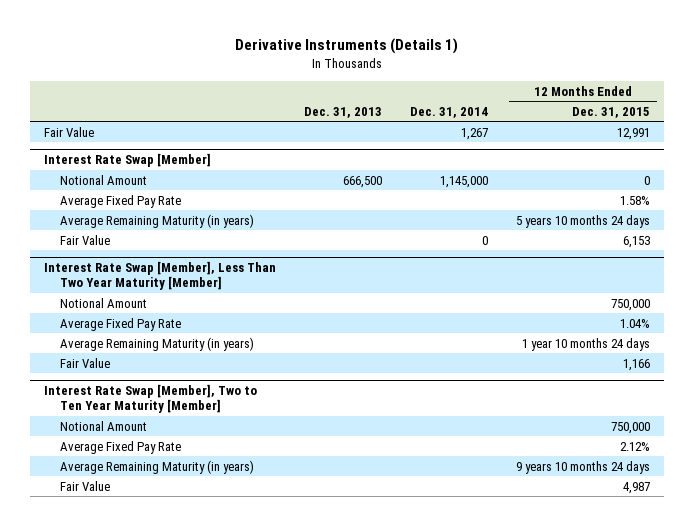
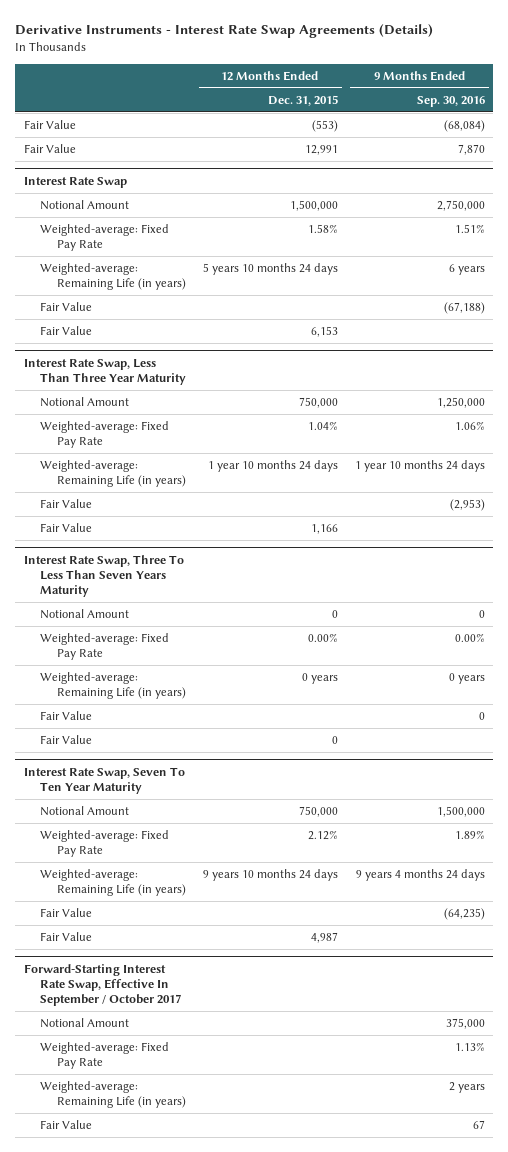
- Derivative Instruments (Details 1)
+ Derivative Instruments - Interest Rate Swap Agreements (Details)
- | Dec. 31, 2013 | Dec. 31, 2014 | 12 Months Ended Dec. 31, 2015
+ | 12 Months Ended Dec. 31, 2015 | 9 Months Ended Sep. 30, 2016
+ Fair Value | (553) | (68,084)
- Interest Rate Swap [Member]
- Notional Amount | 666,500 | 1,145,000 | 0
- Average Fixed Pay Rate | | | 1.58%
- Average Remaining Maturity (in years) | | | 5 years 10 months 24 days
+ Interest Rate Swap
+ Notional Amount | 1,500,000 | 2,750,000
+ Weighted-average: Fixed Pay Rate | 1.58% | 1.51%
+ Weighted-average: Remaining Life (in years) | 5 years 10 months 24 days | 6 years
+ Fair Value | | (67,188)
- Interest Rate Swap [Member], Less Than Two Year Maturity [Member]
+ Interest Rate Swap, Less Than Three Year Maturity
- Average Fixed Pay Rate | | | 1.04%
- Average Remaining Maturity (in years) | | | 1 year 10 months 24 days
+ Weighted-average: Fixed Pay Rate | 1.04% | 1.06%
+ Weighted-average: Remaining Life (in years) | 1 year 10 months 24 days | 1 year 10 months 24 days
+ Fair Value | | (2,953)
- Interest Rate Swap [Member], Two to Ten Year Maturity [Member]
+ Interest Rate Swap, Three To Less Than Seven Years Maturity
+ Notional Amount | 0 | 0
+ Weighted-average: Fixed Pay Rate | 0.00% | 0.00%
+ Weighted-average: Remaining Life (in years) | 0 years | 0 years
+ Fair Value | | 0
+ Fair Value | 0 |
+ Interest Rate Swap, Seven To Ten Year Maturity
- Average Fixed Pay Rate | | | 2.12%
- Average Remaining Maturity (in years) | | | 9 years 10 months 24 days
+ Weighted-average: Fixed Pay Rate | 2.12% | 1.89%
+ Weighted-average: Remaining Life (in years) | 9 years 10 months 24 days | 9 years 4 months 24 days
+ Fair Value | | (64,235)
+ Forward-Starting Interest Rate Swap, Effective In September / October 2017
+ Notional Amount | | 375,000
+ Weighted-average: Fixed Pay Rate | | 1.13%
+ Weighted-average: Remaining Life (in years) | | 2 years
+ Fair Value | | 67

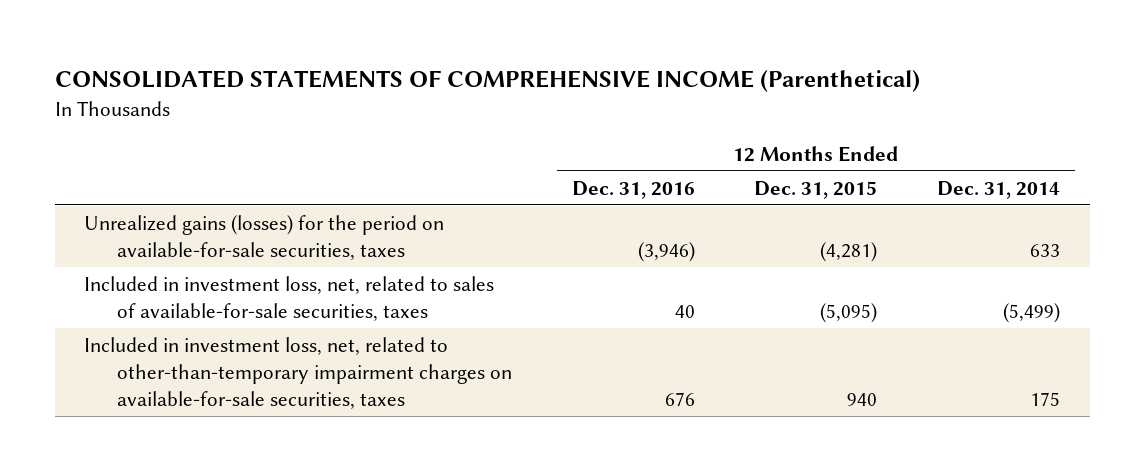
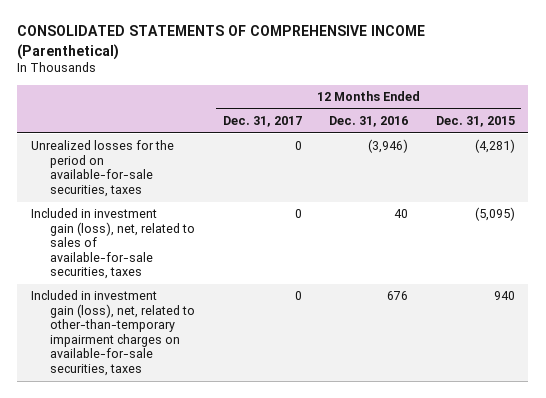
- | 12 Months Ended Dec. 31, 2016 | 12 Months Ended Dec. 31, 2015 | 12 Months Ended Dec. 31, 2014
+ | 12 Months Ended Dec. 31, 2017 | 12 Months Ended Dec. 31, 2016 | 12 Months Ended Dec. 31, 2015
- Unrealized gains (losses) for the period on available-for-sale securities, taxes | (3,946) | (4,281) | 633
- Included in investment loss, net, related to sales of available-for-sale securities, taxes | 40 | (5,095) | (5,499)
- Included in investment loss, net, related to other-than-temporary impairment charges on available-for-sale securities, taxes | 676 | 940 | 175
+ Unrealized losses for the period on available-for-sale securities, taxes | 0 | (3,946) | (4,281)
+ Included in investment gain (loss), net, related to sales of available-for-sale securities, taxes | 0 | 40 | (5,095)
+ Included in investment gain (loss), net, related to other-than-temporary impairment charges on available-for-sale securities, taxes | 0 | 676 | 940

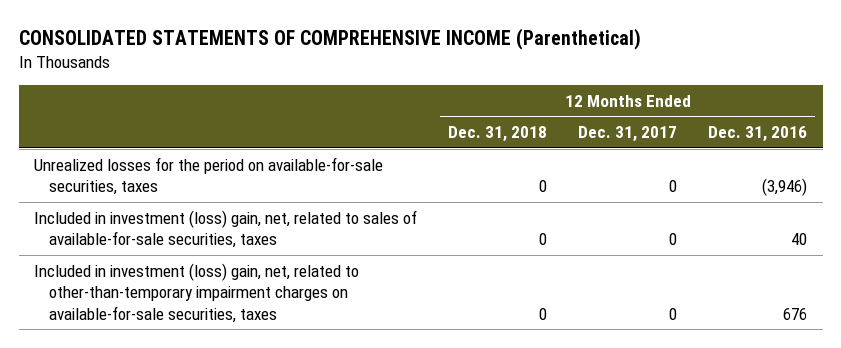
- | 12 Months Ended Dec. 31, 2017 | 12 Months Ended Dec. 31, 2016 | 12 Months Ended Dec. 31, 2015
+ | 12 Months Ended Dec. 31, 2018 | 12 Months Ended Dec. 31, 2017 | 12 Months Ended Dec. 31, 2016
- Included in investment gain (loss), net, related to sales of available-for-sale securities, taxes | 0 | 40 | (5,095)
- Included in investment gain (loss), net, related to other-than-temporary impairment charges on available-for-sale securities, taxes | 0 | 676 | 940
+ Included in investment (loss) gain, net, related to sales of available-for-sale securities, taxes | 0 | 0 | 40
+ Included in investment (loss) gain, net, related to other-than-temporary impairment charges on available-for-sale securities, taxes | 0 | 0 | 676

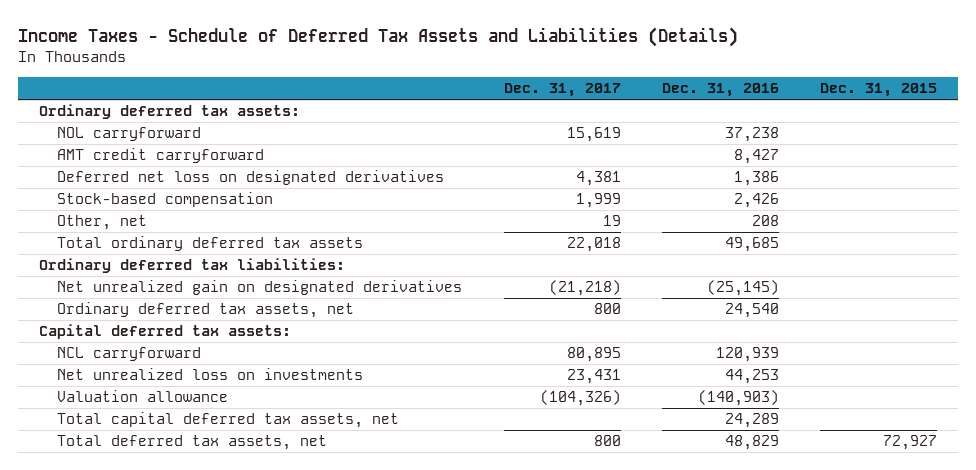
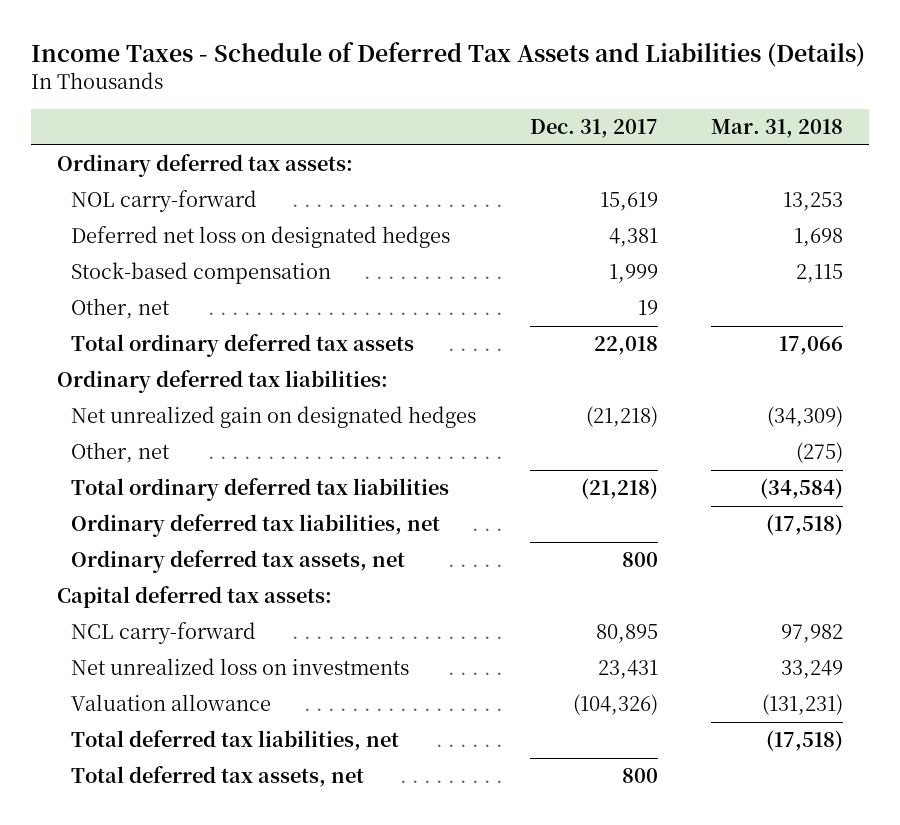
- | Dec. 31, 2017 | Dec. 31, 2016 | Dec. 31, 2015
+ | Dec. 31, 2017 | Mar. 31, 2018
- NOL carryforward | 15,619 | 37,238 |
- AMT credit carryforward | | 8,427 |
- Deferred net loss on designated derivatives | 4,381 | 1,386 |
+ NOL carry-forward | 15,619 | 13,253
+ Deferred net loss on designated hedges | 4,381 | 1,698
- Net unrealized gain on designated derivatives | (21,218) | (25,145) |
+ Net unrealized gain on designated hedges | (21,218) | (34,309)
+ Other, net | | (275)
+ Total ordinary deferred tax liabilities | (21,218) | (34,584)
+ Ordinary deferred tax liabilities, net | | (17,518)
- NCL carryforward | 80,895 | 120,939 |
+ NCL carry-forward | 80,895 | 97,982
- Total capital deferred tax assets, net | | 24,289 |
+ Total deferred tax liabilities, net | | (17,518)

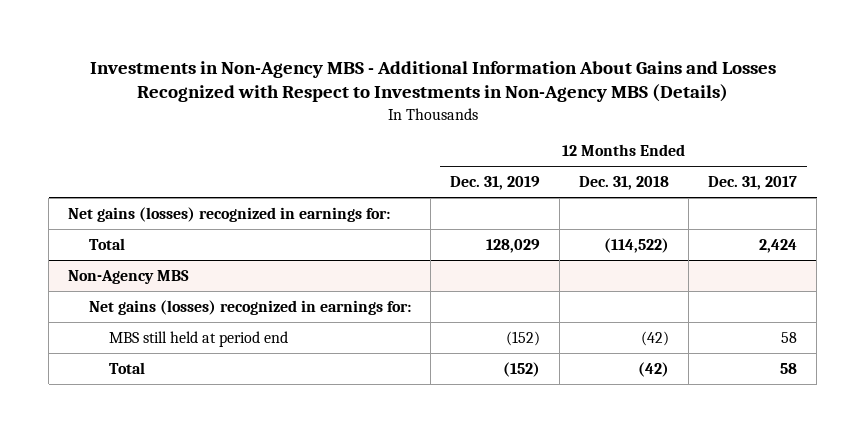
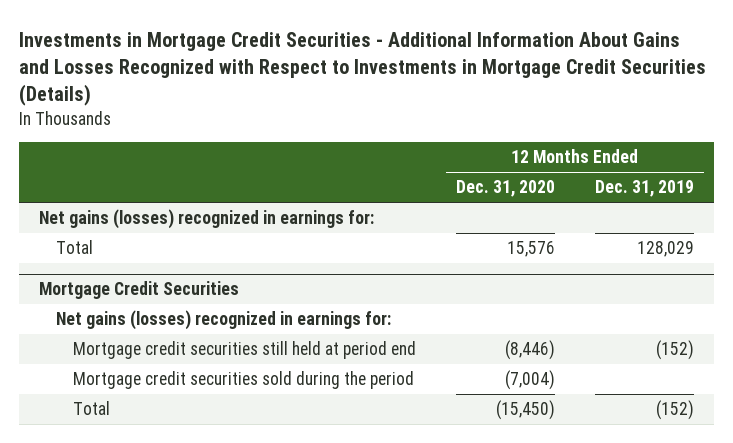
- Investments in Non-Agency MBS - Additional Information About Gains and Losses Recognized with Respect to Investments in Non-Agency MBS (Details)
+ Investments in Mortgage Credit Securities - Additional Information About Gains and Losses Recognized with Respect to Investments in Mortgage Credit Securities (Details)
- | 12 Months Ended Dec. 31, 2019 | 12 Months Ended Dec. 31, 2018 | 12 Months Ended Dec. 31, 2017
+ | 12 Months Ended Dec. 31, 2020 | 12 Months Ended Dec. 31, 2019
- Non-Agency MBS
+ Mortgage Credit Securities
- MBS still held at period end | (152) | (42) | 58
+ Mortgage credit securities still held at period end | (8,446) | (152)
+ Mortgage credit securities sold during the period | (7,004) |

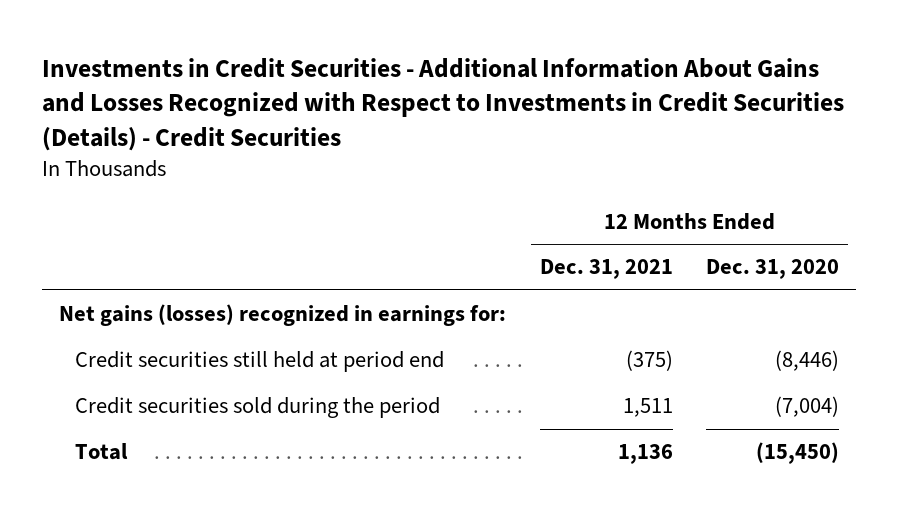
- Investments in Mortgage Credit Securities - Additional Information About Gains and Losses Recognized with Respect to Investments in Mortgage Credit Securities (Details)
+ Investments in Credit Securities - Additional Information About Gains and Losses Recognized with Respect to Investments in Credit Securities (Details) - Credit Securities
- | 12 Months Ended Dec. 31, 2020 | 12 Months Ended Dec. 31, 2019
+ | 12 Months Ended Dec. 31, 2021 | 12 Months Ended Dec. 31, 2020
- Total | 15,576 | 128,029
- Mortgage Credit Securities
- Net gains (losses) recognized in earnings for:
- Mortgage credit securities still held at period end | (8,446) | (152)
- Mortgage credit securities sold during the period | (7,004) |
+ Credit securities still held at period end | (375) | (8,446)
+ Credit securities sold during the period | 1,511 | (7,004)

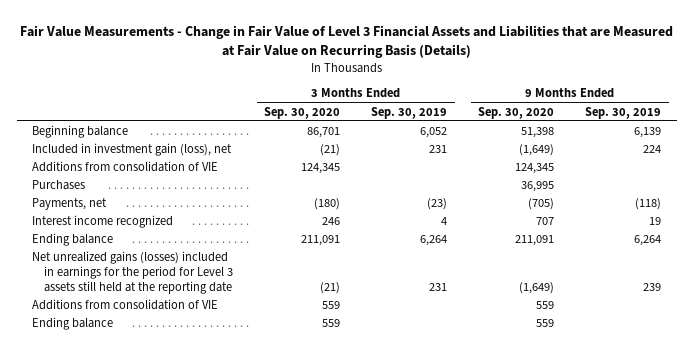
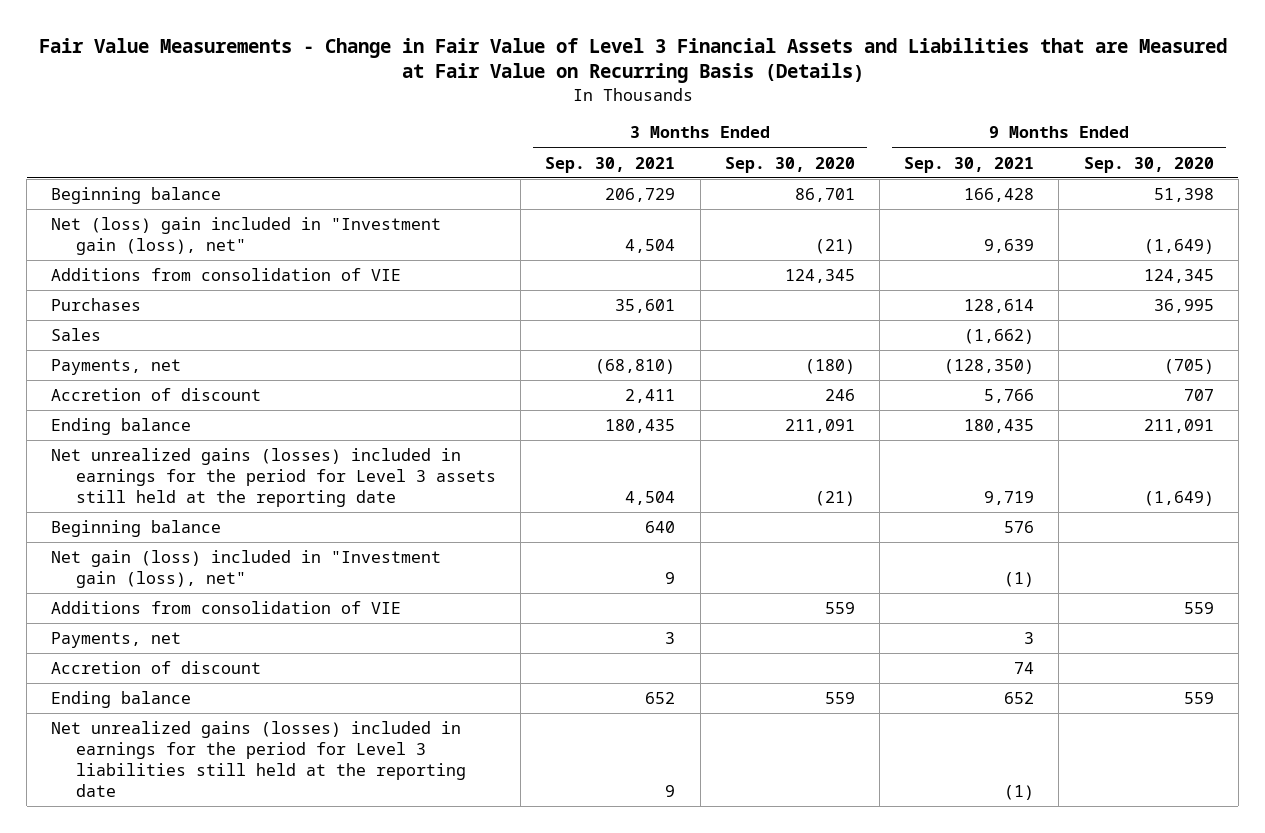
- | 3 Months Ended Sep. 30, 2020 | 3 Months Ended Sep. 30, 2019 | 9 Months Ended Sep. 30, 2020 | 9 Months Ended Sep. 30, 2019
+ | 3 Months Ended Sep. 30, 2021 | 3 Months Ended Sep. 30, 2020 | 9 Months Ended Sep. 30, 2021 | 9 Months Ended Sep. 30, 2020
- Included in investment gain (loss), net | (21) | 231 | (1,649) | 224
+ Net (loss) gain included in "Investment gain (loss), net" | 4,504 | (21) | 9,639 | (1,649)
+ Sales | | | (1,662) |
- Interest income recognized | 246 | 4 | 707 | 19
+ Accretion of discount | 2,411 | 246 | 5,766 | 707
+ Beginning balance | 640 | | 576 |
+ Net gain (loss) included in "Investment gain (loss), net" | 9 | | (1) |
+ Payments, net | 3 | | 3 |
+ Accretion of discount | | | 74 |
+ Net unrealized gains (losses) included in earnings for the period for Level 3 liabilities still held at the reporting date | 9 | | (1) |

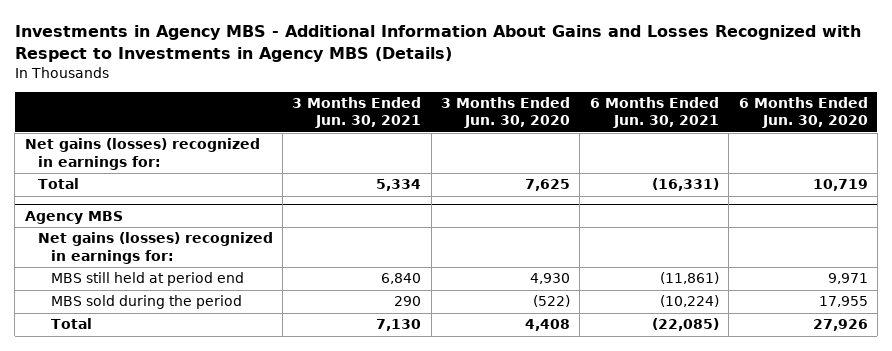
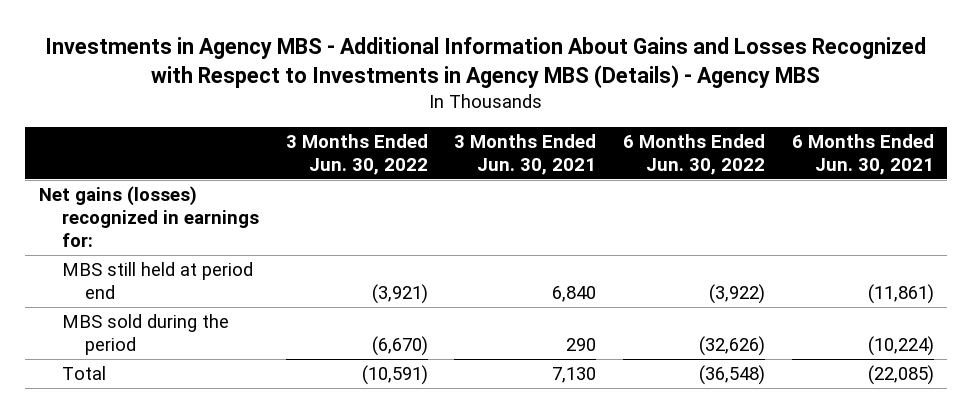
- Investments in Agency MBS - Additional Information About Gains and Losses Recognized with Respect to Investments in Agency MBS (Details)
+ Investments in Agency MBS - Additional Information About Gains and Losses Recognized with Respect to Investments in Agency MBS (Details) - Agency MBS
- | 3 Months Ended Jun. 30, 2021 | 3 Months Ended Jun. 30, 2020 | 6 Months Ended Jun. 30, 2021 | 6 Months Ended Jun. 30, 2020
+ | 3 Months Ended Jun. 30, 2022 | 3 Months Ended Jun. 30, 2021 | 6 Months Ended Jun. 30, 2022 | 6 Months Ended Jun. 30, 2021
- Total | 5,334 | 7,625 | (16,331) | 10,719
- Agency MBS
- Net gains (losses) recognized in earnings for:

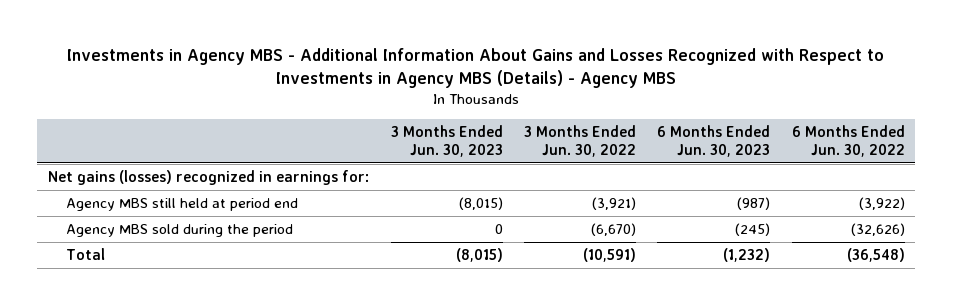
- | 3 Months Ended Jun. 30, 2022 | 3 Months Ended Jun. 30, 2021 | 6 Months Ended Jun. 30, 2022 | 6 Months Ended Jun. 30, 2021
+ | 3 Months Ended Jun. 30, 2023 | 3 Months Ended Jun. 30, 2022 | 6 Months Ended Jun. 30, 2023 | 6 Months Ended Jun. 30, 2022
- MBS still held at period end | (3,921) | 6,840 | (3,922) | (11,861)
- MBS sold during the period | (6,670) | 290 | (32,626) | (10,224)
+ Agency MBS still held at period end | (8,015) | (3,921) | (987) | (3,922)
+ Agency MBS sold during the period | 0 | (6,670) | (245) | (32,626)

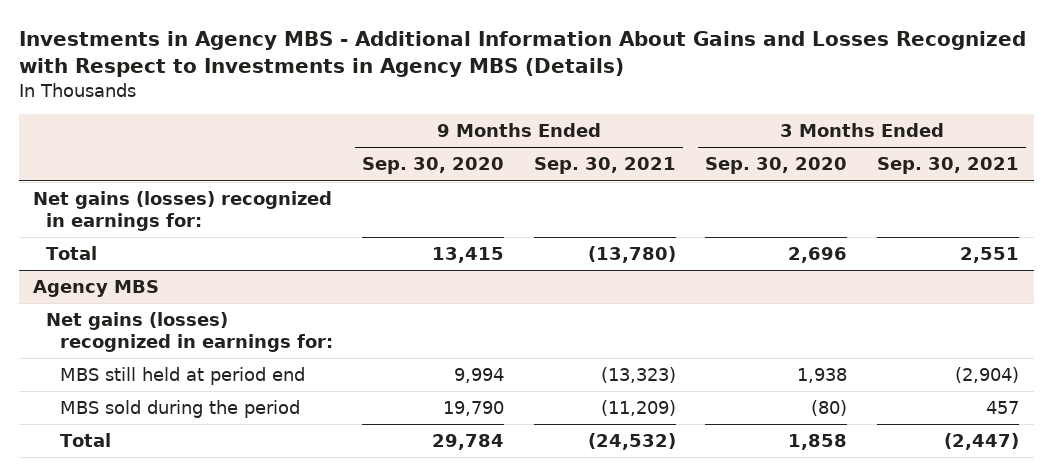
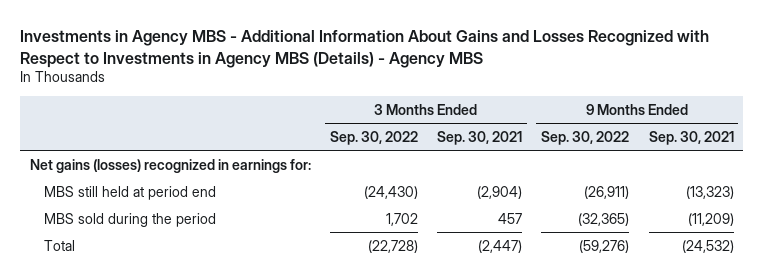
- Investments in Agency MBS - Additional Information About Gains and Losses Recognized with Respect to Investments in Agency MBS (Details)
+ Investments in Agency MBS - Additional Information About Gains and Losses Recognized with Respect to Investments in Agency MBS (Details) - Agency MBS
- | 9 Months Ended Sep. 30, 2020 | 9 Months Ended Sep. 30, 2021 | 3 Months Ended Sep. 30, 2020 | 3 Months Ended Sep. 30, 2021
+ | 3 Months Ended Sep. 30, 2022 | 3 Months Ended Sep. 30, 2021 | 9 Months Ended Sep. 30, 2022 | 9 Months Ended Sep. 30, 2021
- Total | 13,415 | (13,780) | 2,696 | 2,551
- Agency MBS
- Net gains (losses) recognized in earnings for:

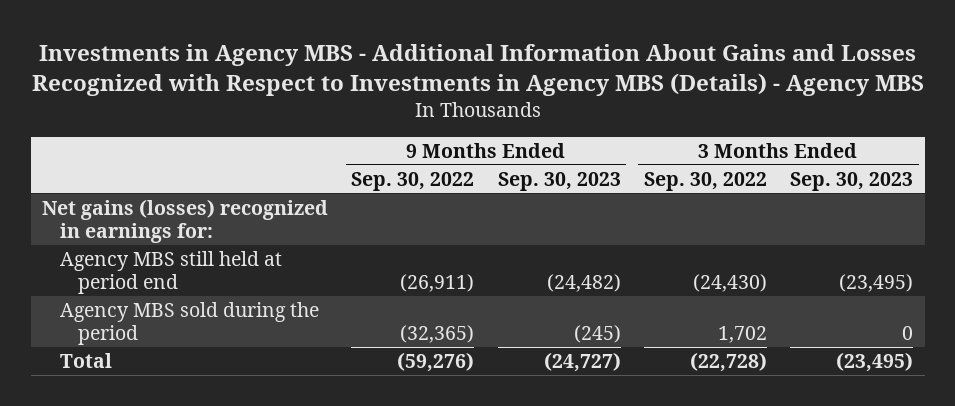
- | 3 Months Ended Sep. 30, 2022 | 3 Months Ended Sep. 30, 2021 | 9 Months Ended Sep. 30, 2022 | 9 Months Ended Sep. 30, 2021
+ | 9 Months Ended Sep. 30, 2022 | 9 Months Ended Sep. 30, 2023 | 3 Months Ended Sep. 30, 2022 | 3 Months Ended Sep. 30, 2023
- MBS still held at period end | (24,430) | (2,904) | (26,911) | (13,323)
- MBS sold during the period | 1,702 | 457 | (32,365) | (11,209)
+ Agency MBS still held at period end | (26,911) | (24,482) | (24,430) | (23,495)
+ Agency MBS sold during the period | (32,365) | (245) | 1,702 | 0

